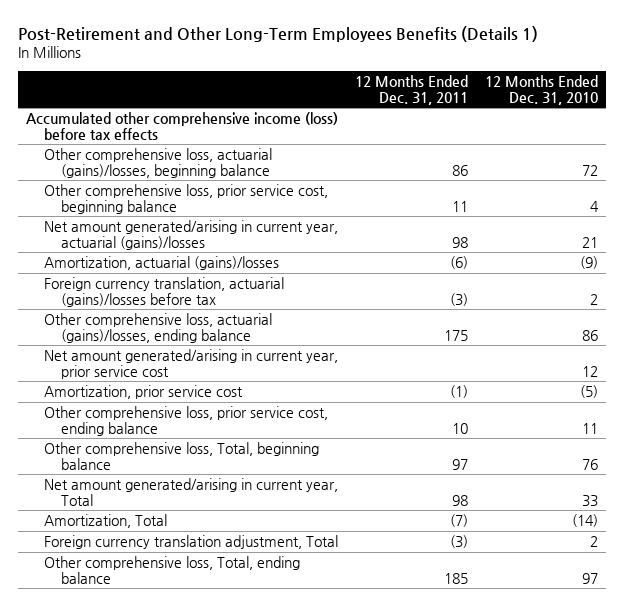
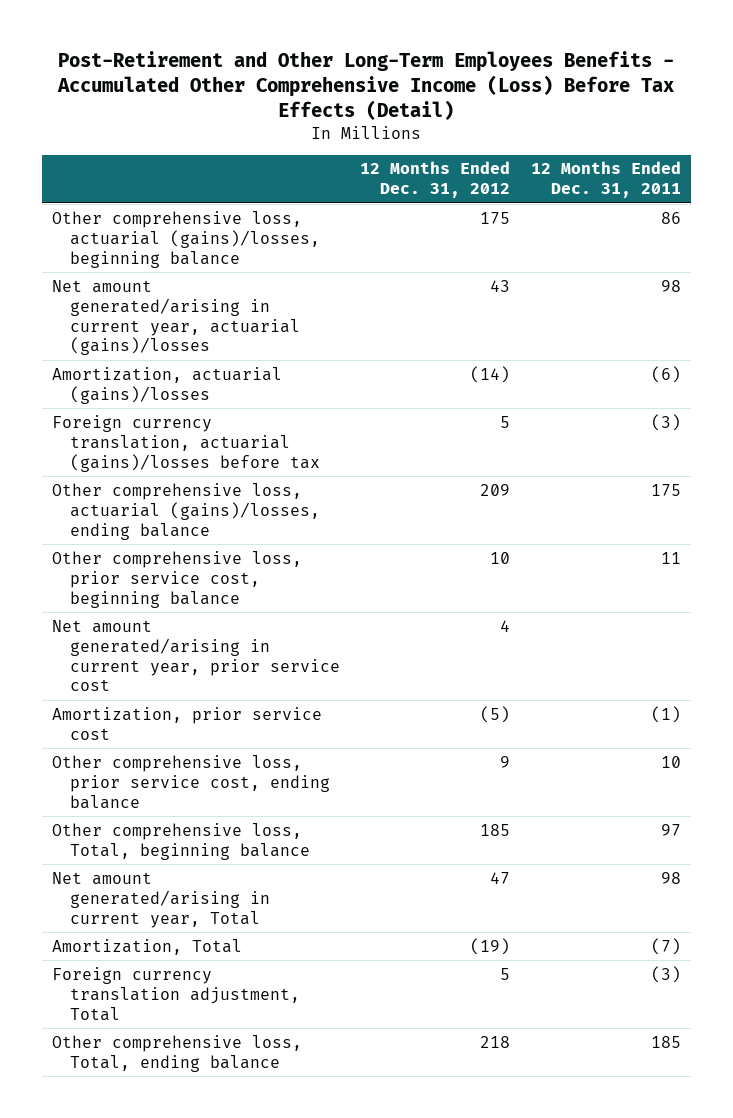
- Post-Retirement and Other Long-Term Employees Benefits (Details 1)
+ Post-Retirement and Other Long-Term Employees Benefits - Accumulated Other Comprehensive Income (Loss) Before Tax Effects (Detail)
- | 12 Months Ended Dec. 31, 2011 | 12 Months Ended Dec. 31, 2010
+ | 12 Months Ended Dec. 31, 2012 | 12 Months Ended Dec. 31, 2011
- Accumulated other comprehensive income (loss) before tax effects
moved down: Other comprehensive loss, prior service cost, beginning balance | 10 | 11

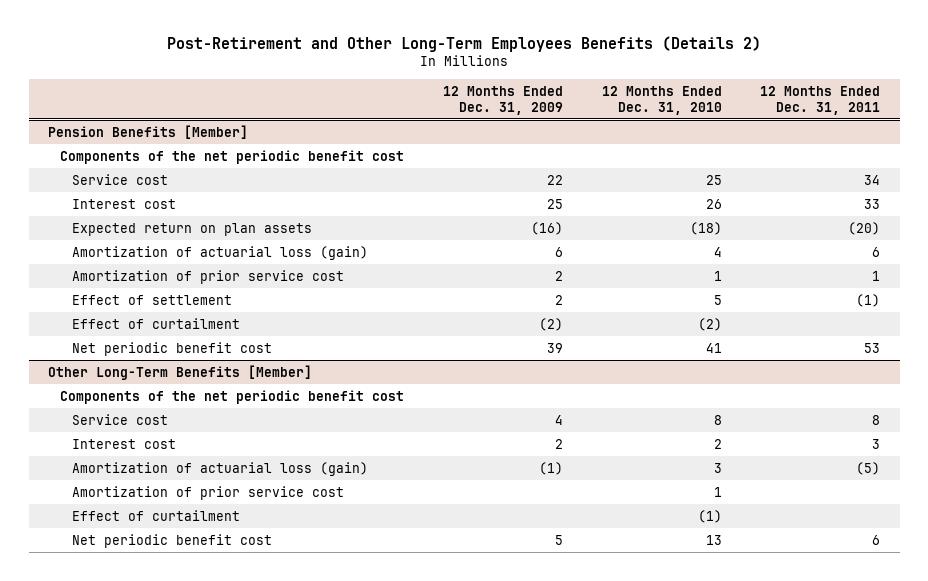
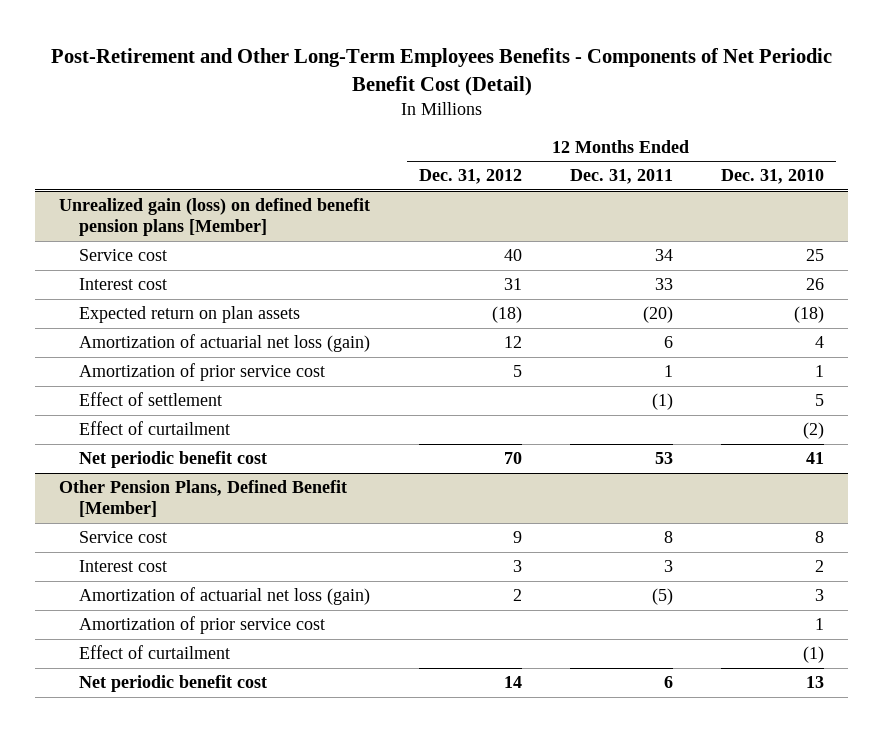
- Post-Retirement and Other Long-Term Employees Benefits (Details 2)
+ Post-Retirement and Other Long-Term Employees Benefits - Components of Net Periodic Benefit Cost (Detail)
- | 12 Months Ended Dec. 31, 2009 | 12 Months Ended Dec. 31, 2010 | 12 Months Ended Dec. 31, 2011
+ | 12 Months Ended Dec. 31, 2012 | 12 Months Ended Dec. 31, 2011 | 12 Months Ended Dec. 31, 2010
- Pension Benefits [Member]
- Components of the net periodic benefit cost
+ Unrealized gain (loss) on defined benefit pension plans [Member]
- Amortization of actuarial loss (gain) | 6 | 4 | 6
+ Amortization of actuarial net loss (gain) | 12 | 6 | 4
- Other Long-Term Benefits [Member]
- Components of the net periodic benefit cost
+ Other Pension Plans, Defined Benefit [Member]
- Amortization of actuarial loss (gain) | (1) | 3 | (5)
+ Amortization of actuarial net loss (gain) | 2 | (5) | 3

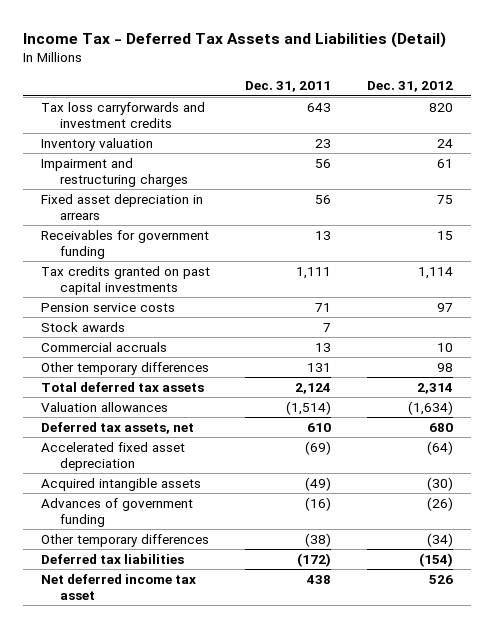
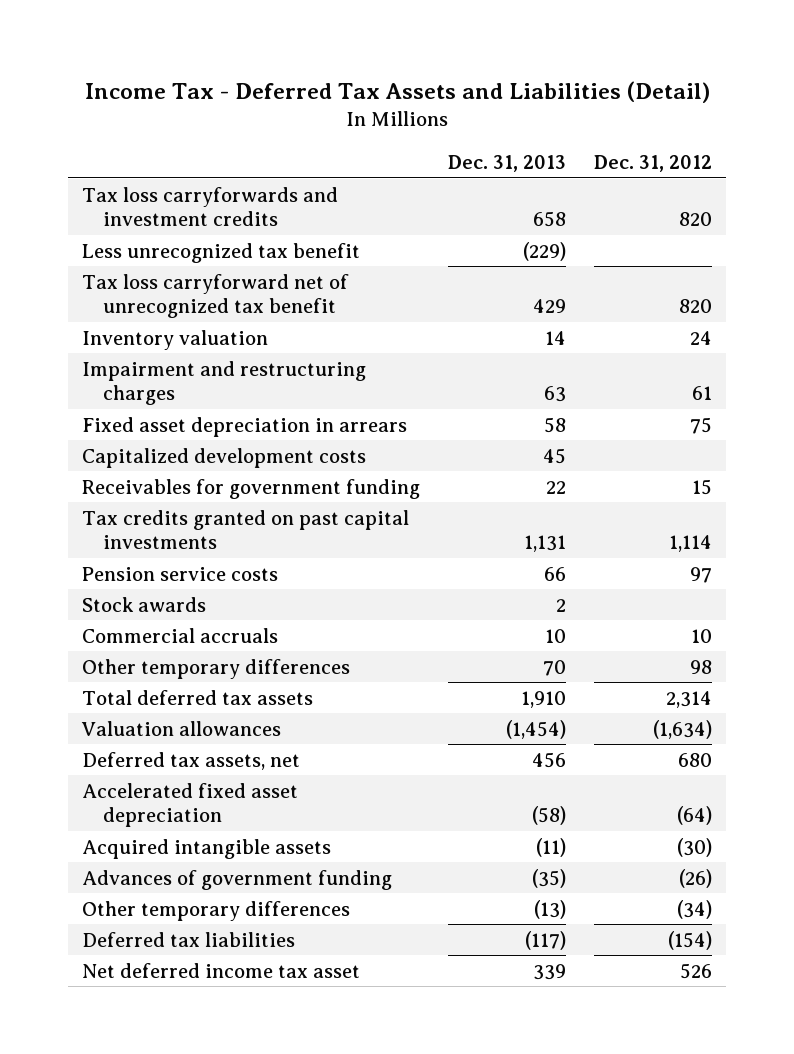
- | Dec. 31, 2011 | Dec. 31, 2012
+ | Dec. 31, 2013 | Dec. 31, 2012
+ Less unrecognized tax benefit | (229) |
+ Tax loss carryforward net of unrecognized tax benefit | 429 | 820
+ Capitalized development costs | 45 |

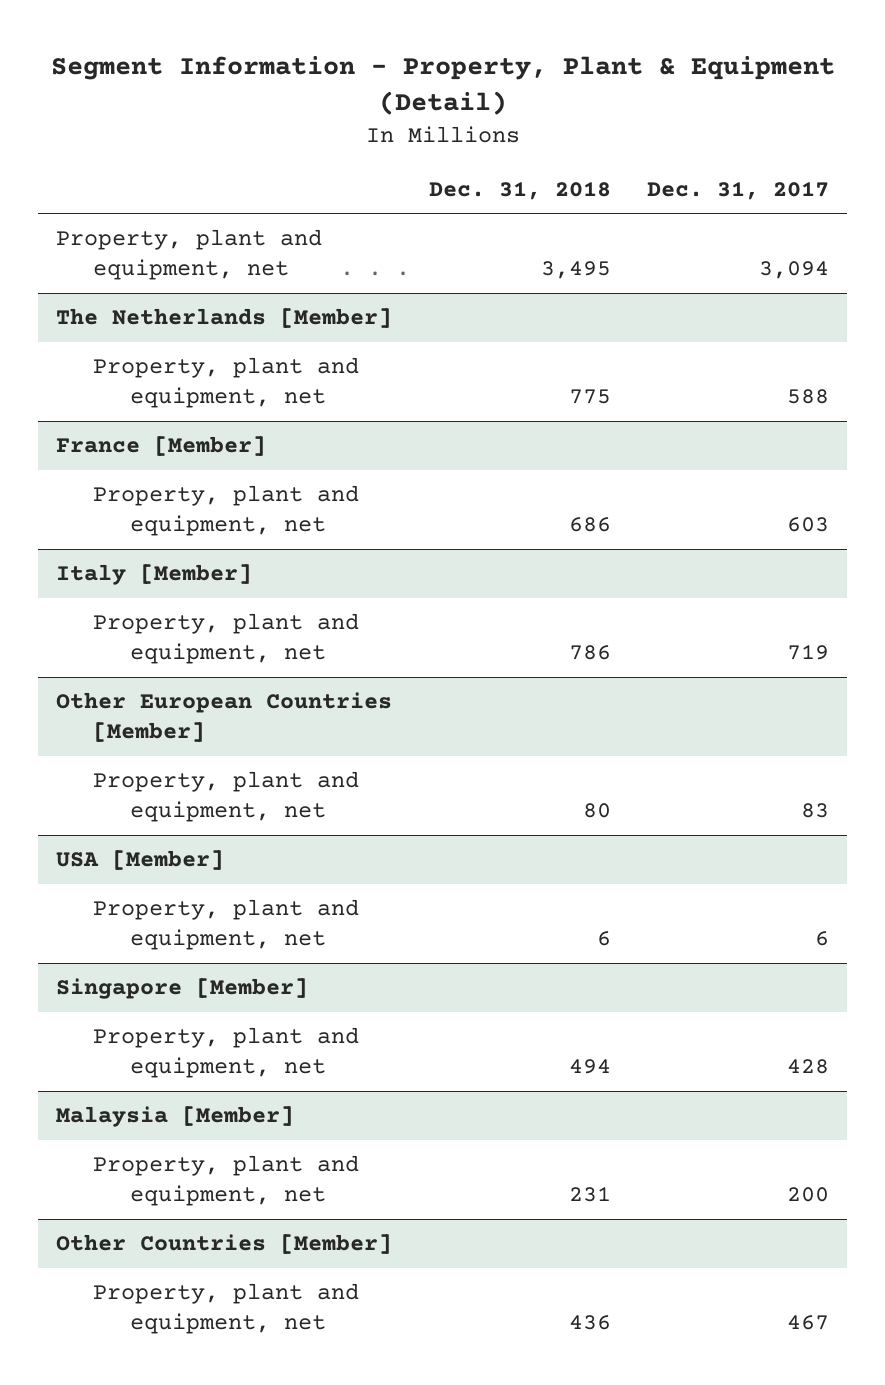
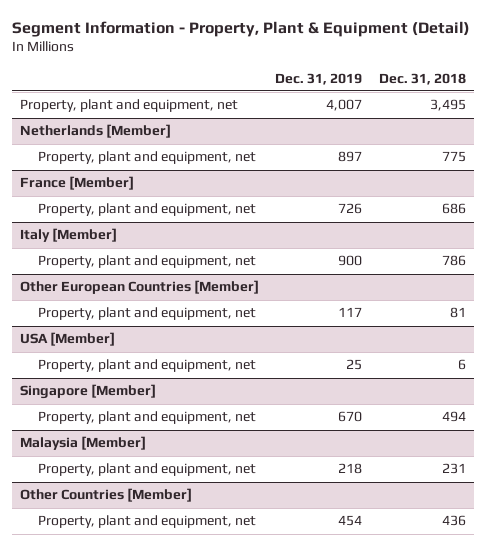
- | Dec. 31, 2018 | Dec. 31, 2017
+ | Dec. 31, 2019 | Dec. 31, 2018
- The Netherlands [Member]
+ Netherlands [Member]
@ Other European Countries [Member]
- Property, plant and equipment, net | 80 | 83
+ Property, plant and equipment, net | 117 | 81

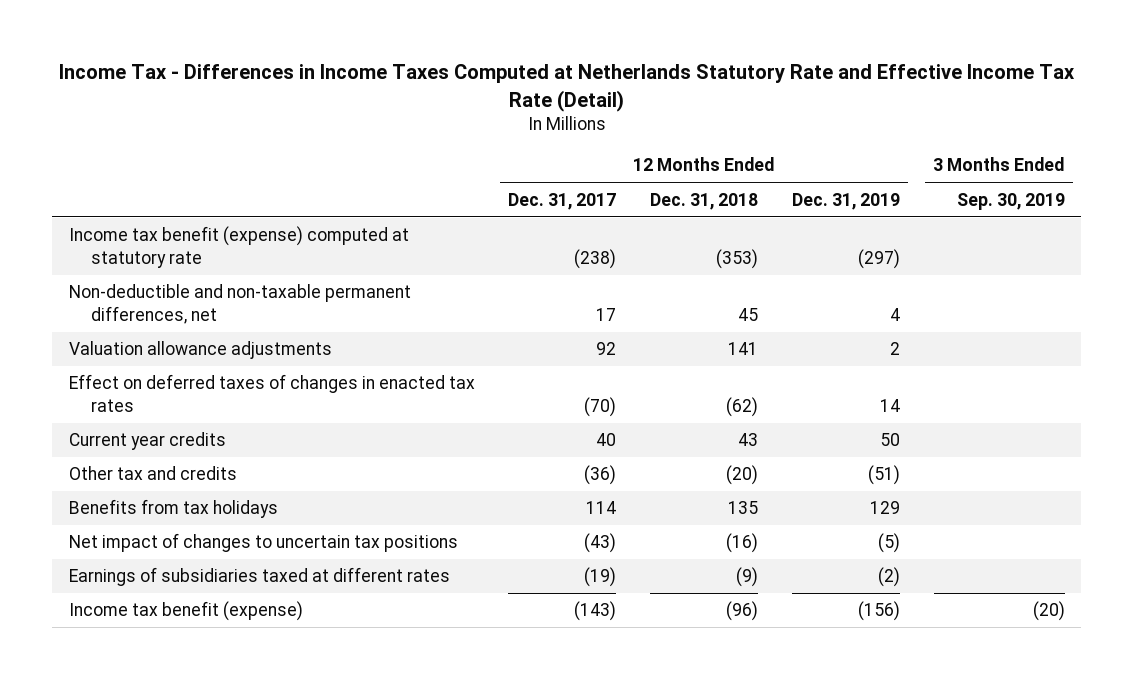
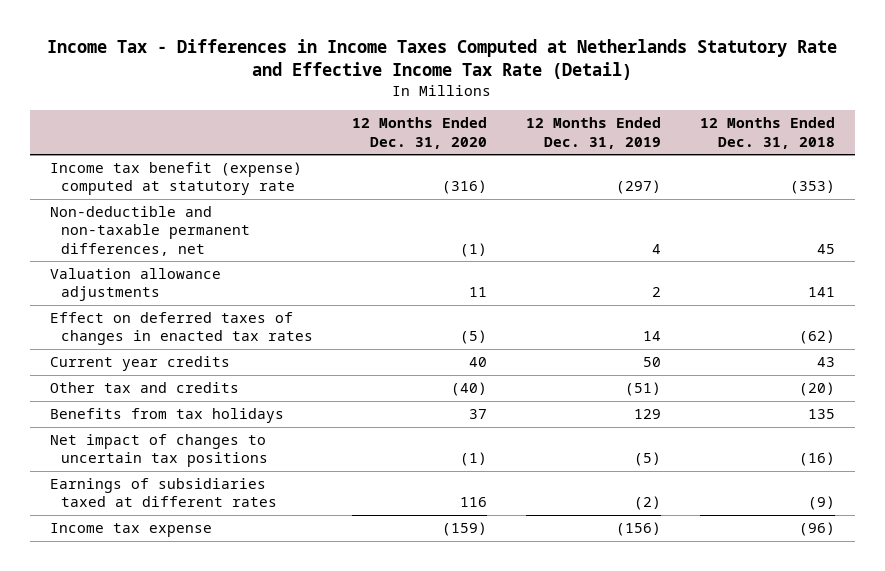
- | 12 Months Ended Dec. 31, 2017 | 12 Months Ended Dec. 31, 2018 | 12 Months Ended Dec. 31, 2019 | 3 Months Ended Sep. 30, 2019
+ | 12 Months Ended Dec. 31, 2020 | 12 Months Ended Dec. 31, 2019 | 12 Months Ended Dec. 31, 2018
- Income tax benefit (expense) | (143) | (96) | (156) | (20)
+ Income tax expense | (159) | (156) | (96)

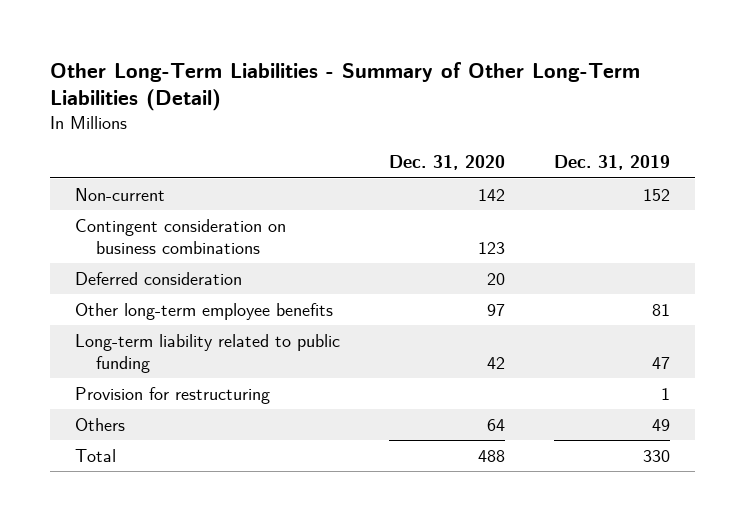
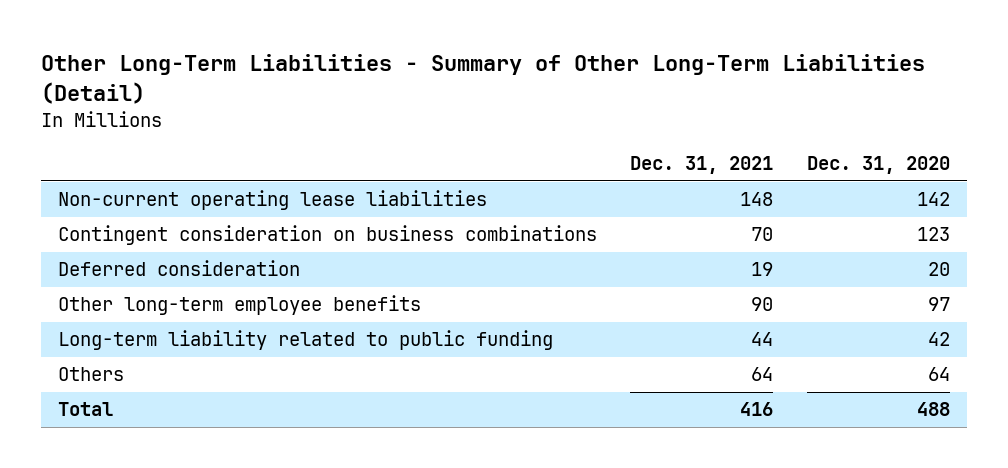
- | Dec. 31, 2020 | Dec. 31, 2019
+ | Dec. 31, 2021 | Dec. 31, 2020
- Non-current | 142 | 152
+ Non-current operating lease liabilities | 148 | 142
- Provision for restructuring | | 1

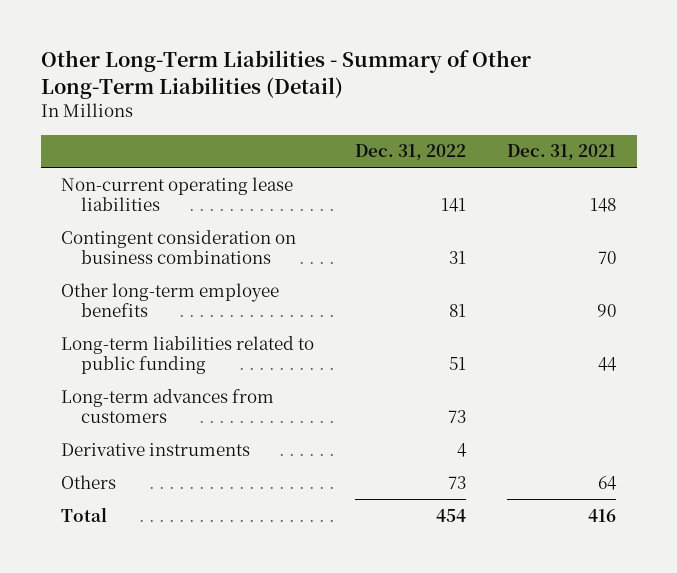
- | Dec. 31, 2021 | Dec. 31, 2020
+ | Dec. 31, 2022 | Dec. 31, 2021
- Deferred consideration | 19 | 20
- Long-term liability related to public funding | 44 | 42
+ Long-term liabilities related to public funding | 51 | 44
+ Long-term advances from customers | 73 |
+ Derivative instruments | 4 |

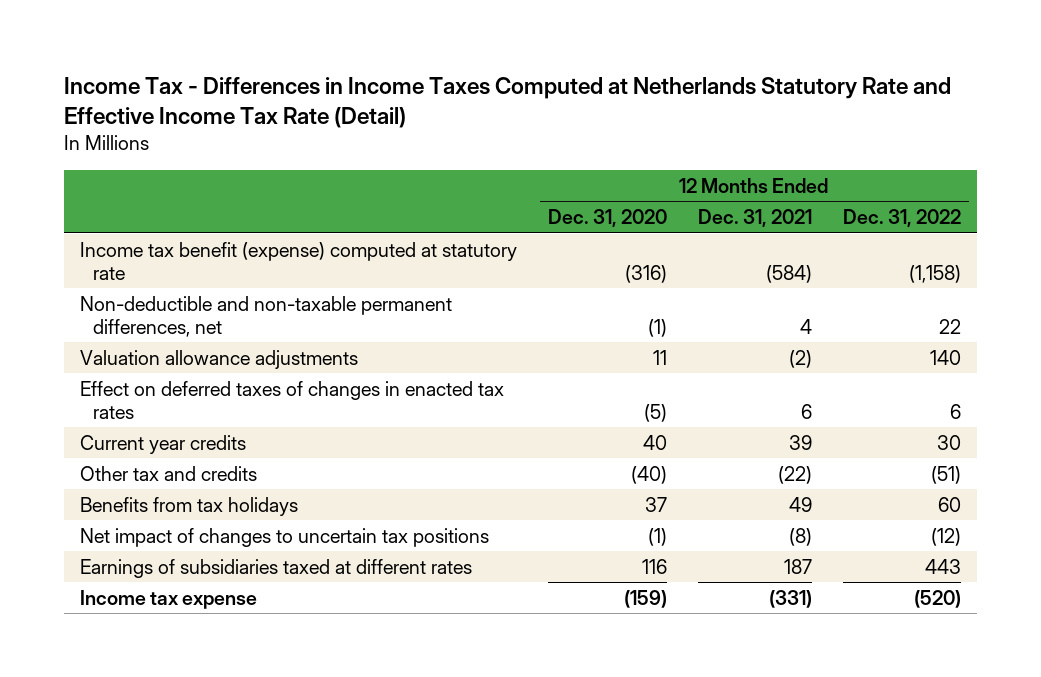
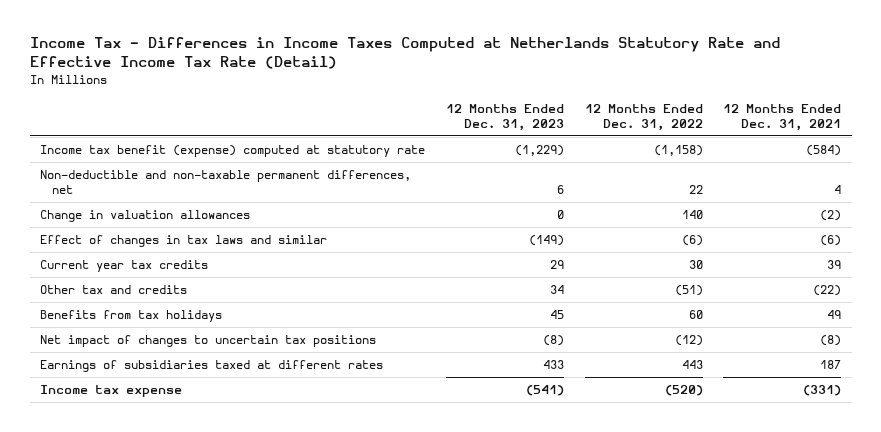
- | 12 Months Ended Dec. 31, 2020 | 12 Months Ended Dec. 31, 2021 | 12 Months Ended Dec. 31, 2022
+ | 12 Months Ended Dec. 31, 2023 | 12 Months Ended Dec. 31, 2022 | 12 Months Ended Dec. 31, 2021
- Valuation allowance adjustments | 11 | (2) | 140
- Effect on deferred taxes of changes in enacted tax rates | (5) | 6 | 6
- Current year credits | 40 | 39 | 30
+ Change in valuation allowances | 0 | 140 | (2)
+ Effect of changes in tax laws and similar | (149) | (6) | (6)
+ Current year tax credits | 29 | 30 | 39

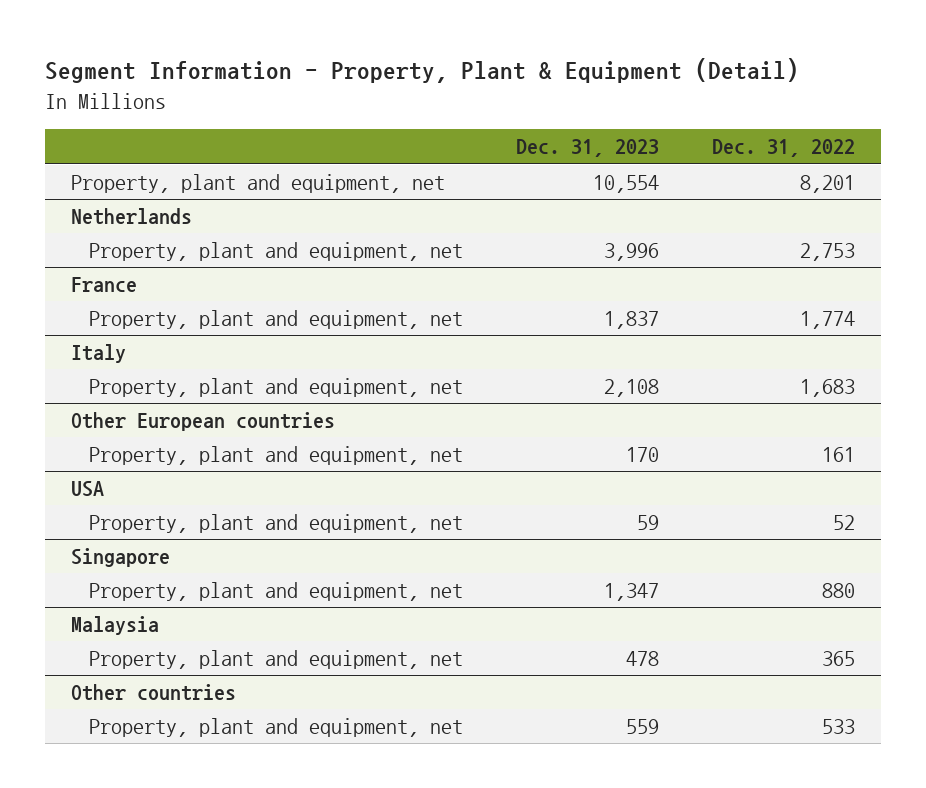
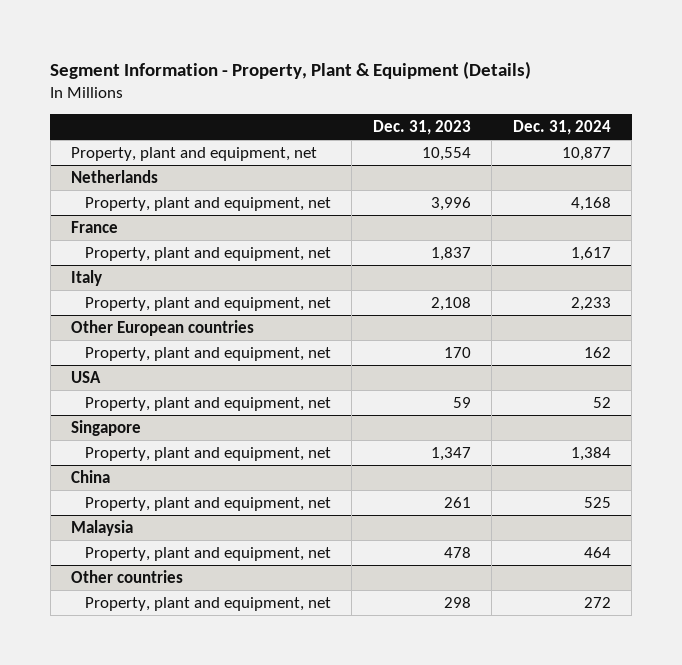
- Segment Information - Property, Plant & Equipment (Detail)
+ Segment Information - Property, Plant & Equipment (Details)
- | Dec. 31, 2023 | Dec. 31, 2022
+ | Dec. 31, 2023 | Dec. 31, 2024
+ China
+ Property, plant and equipment, net | 261 | 525
@ Other countries
- Property, plant and equipment, net | 559 | 533
+ Property, plant and equipment, net | 298 | 272

